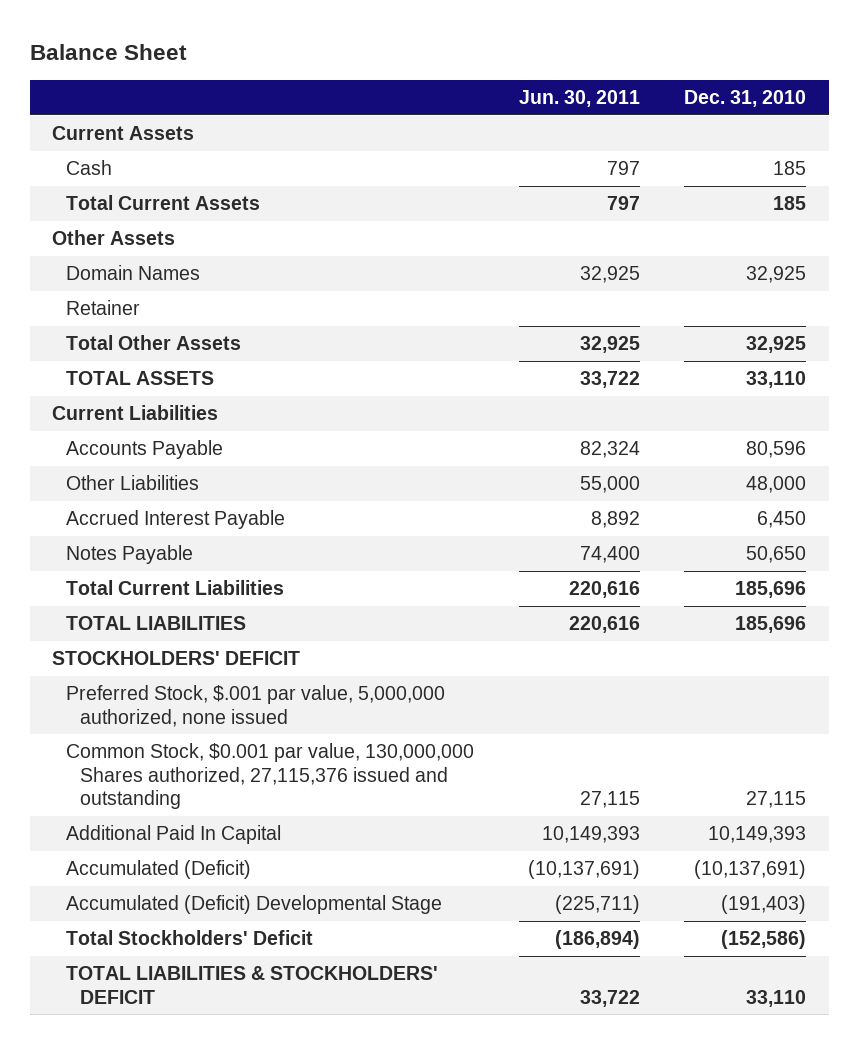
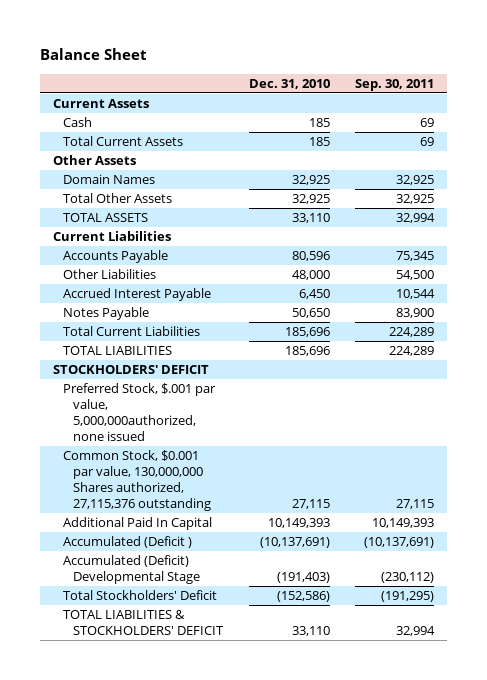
- | Jun. 30, 2011 | Dec. 31, 2010
+ | Dec. 31, 2010 | Sep. 30, 2011
- Retainer
- Preferred Stock, $.001 par value, 5,000,000 authorized, none issued
- Common Stock, $0.001 par value, 130,000,000 Shares authorized, 27,115,376 issued and outstanding | 27,115 | 27,115
+ Preferred Stock, $.001 par value, 5,000,000authorized, none issued
+ Common Stock, $0.001 par value, 130,000,000 Shares authorized, 27,115,376 outstanding | 27,115 | 27,115
- Accumulated (Deficit) | (10,137,691) | (10,137,691)
+ Accumulated (Deficit ) | (10,137,691) | (10,137,691)

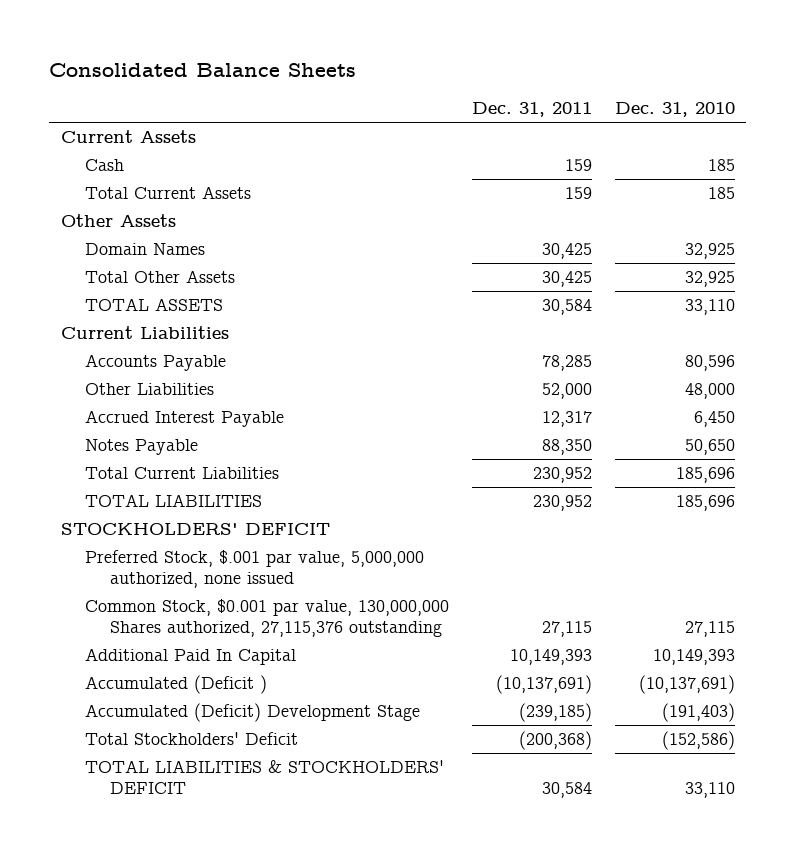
- Balance Sheet
+ Consolidated Balance Sheets
- | Dec. 31, 2010 | Sep. 30, 2011
+ | Dec. 31, 2011 | Dec. 31, 2010
- Preferred Stock, $.001 par value, 5,000,000authorized, none issued
+ Preferred Stock, $.001 par value, 5,000,000 authorized, none issued
- Accumulated (Deficit) Developmental Stage | (191,403) | (230,112)
+ Accumulated (Deficit) Development Stage | (239,185) | (191,403)

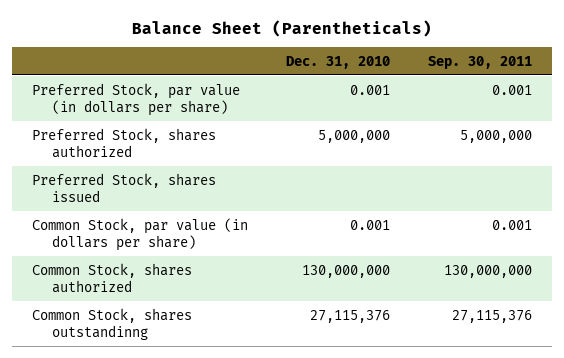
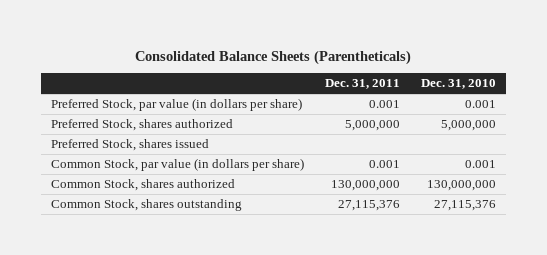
- Balance Sheet (Parentheticals)
+ Consolidated Balance Sheets (Parentheticals)
- | Dec. 31, 2010 | Sep. 30, 2011
+ | Dec. 31, 2011 | Dec. 31, 2010
- Common Stock, shares outstandinng | 27,115,376 | 27,115,376
+ Common Stock, shares outstanding | 27,115,376 | 27,115,376

